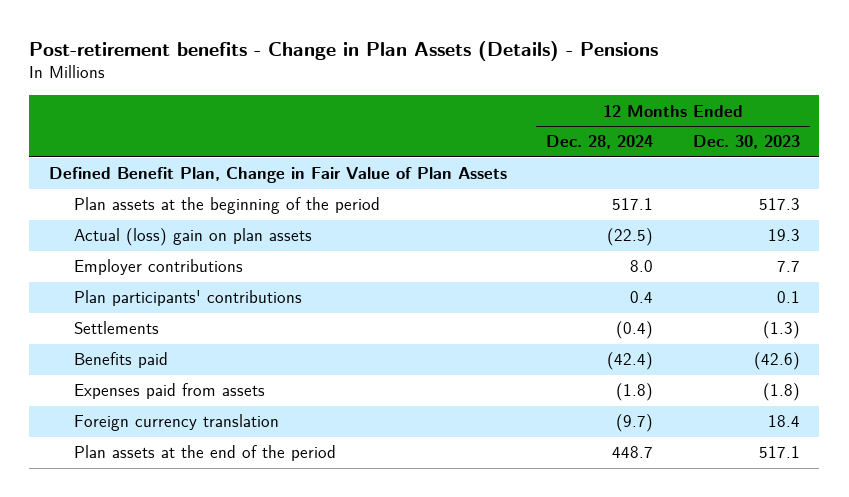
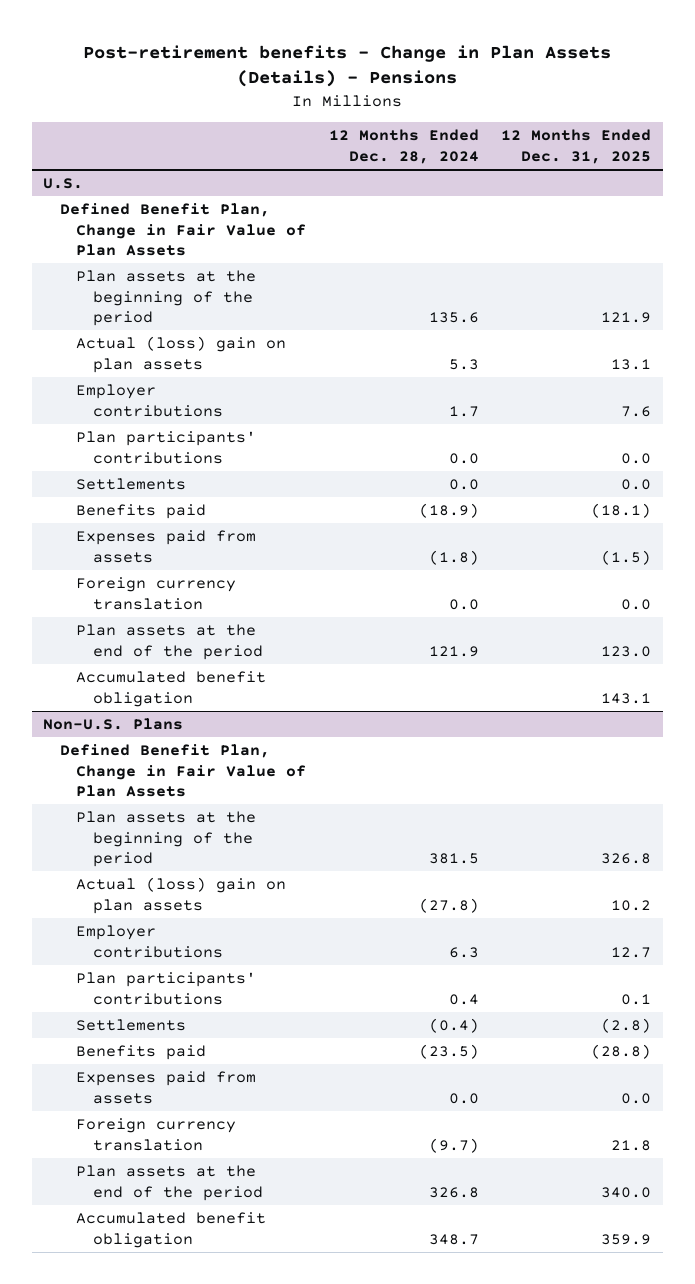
- | 12 Months Ended Dec. 28, 2024 | 12 Months Ended Dec. 30, 2023
+ | 12 Months Ended Dec. 28, 2024 | 12 Months Ended Dec. 31, 2025
+ U.S.
- Plan assets at the beginning of the period | 517.1 | 517.3
- Actual (loss) gain on plan assets | (22.5) | 19.3
- Employer contributions | 8.0 | 7.7
+ Plan assets at the beginning of the period | 135.6 | 121.9
+ Actual (loss) gain on plan assets | 5.3 | 13.1
+ Employer contributions | 1.7 | 7.6
+ Plan participants' contributions | 0.0 | 0.0
+ Settlements | 0.0 | 0.0
+ Benefits paid | (18.9) | (18.1)
+ Expenses paid from assets | (1.8) | (1.5)
+ Foreign currency translation | 0.0 | 0.0
+ Plan assets at the end of the period | 121.9 | 123.0
+ Accumulated benefit obligation | | 143.1
+ Non-U.S. Plans
+ Defined Benefit Plan, Change in Fair Value of Plan Assets
+ Plan assets at the beginning of the period | 381.5 | 326.8
+ Actual (loss) gain on plan assets | (27.8) | 10.2
+ Employer contributions | 6.3 | 12.7
- Benefits paid | (42.4) | (42.6)
- Expenses paid from assets | (1.8) | (1.8)
+ Benefits paid | (23.5) | (28.8)
+ Expenses paid from assets | 0.0 | 0.0
- Plan assets at the end of the period | 448.7 | 517.1
+ Plan assets at the end of the period | 326.8 | 340.0
+ Accumulated benefit obligation | 348.7 | 359.9

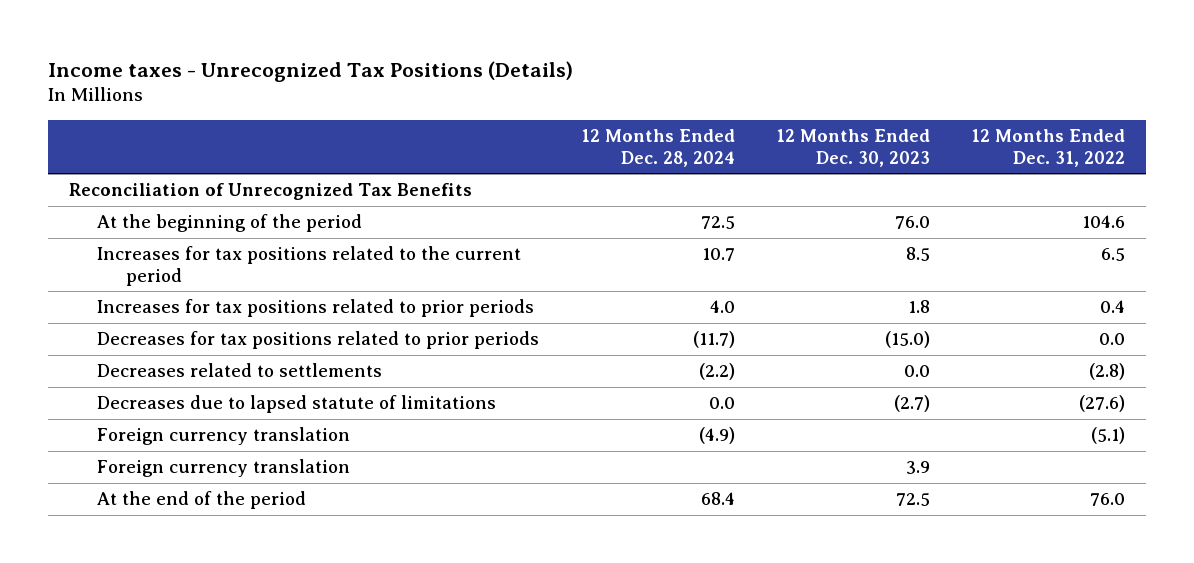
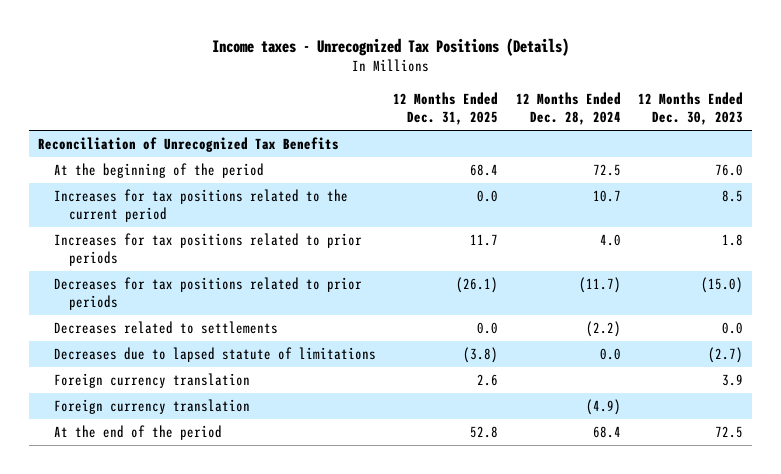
- | 12 Months Ended Dec. 28, 2024 | 12 Months Ended Dec. 30, 2023 | 12 Months Ended Dec. 31, 2022
+ | 12 Months Ended Dec. 31, 2025 | 12 Months Ended Dec. 28, 2024 | 12 Months Ended Dec. 30, 2023
moved down: Foreign currency translation | | (4.9) |

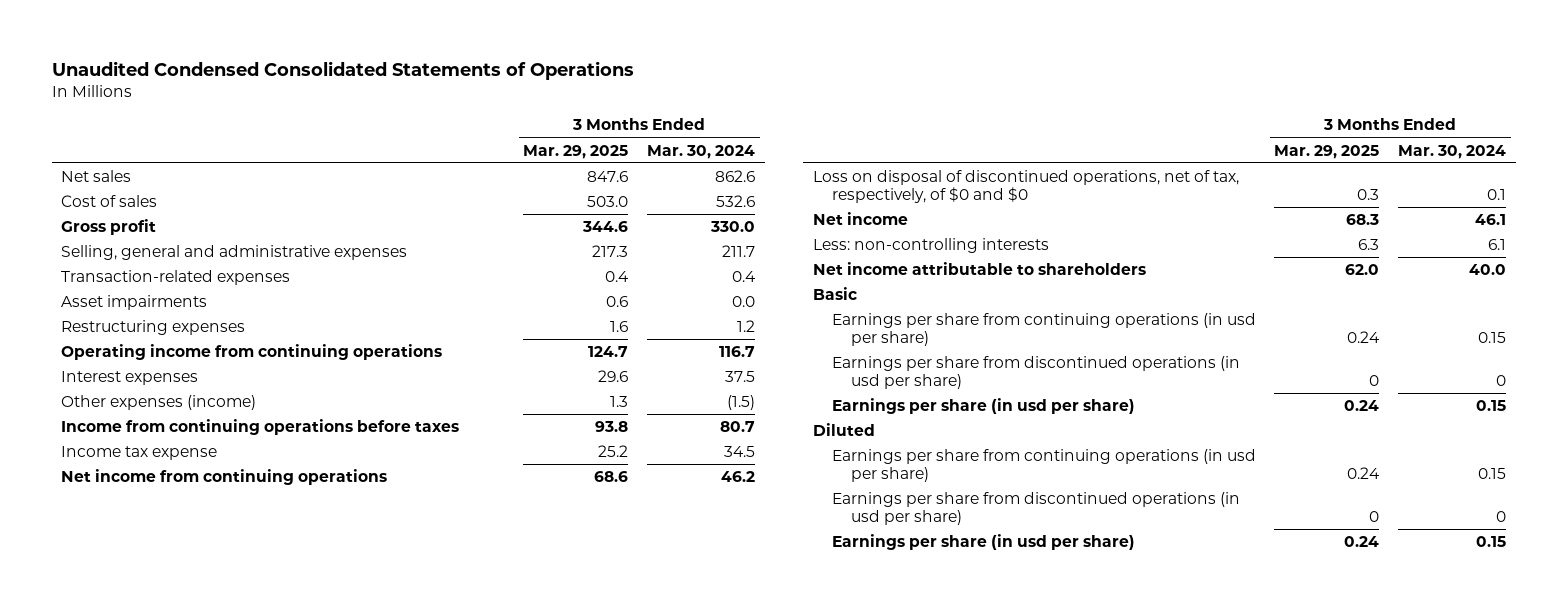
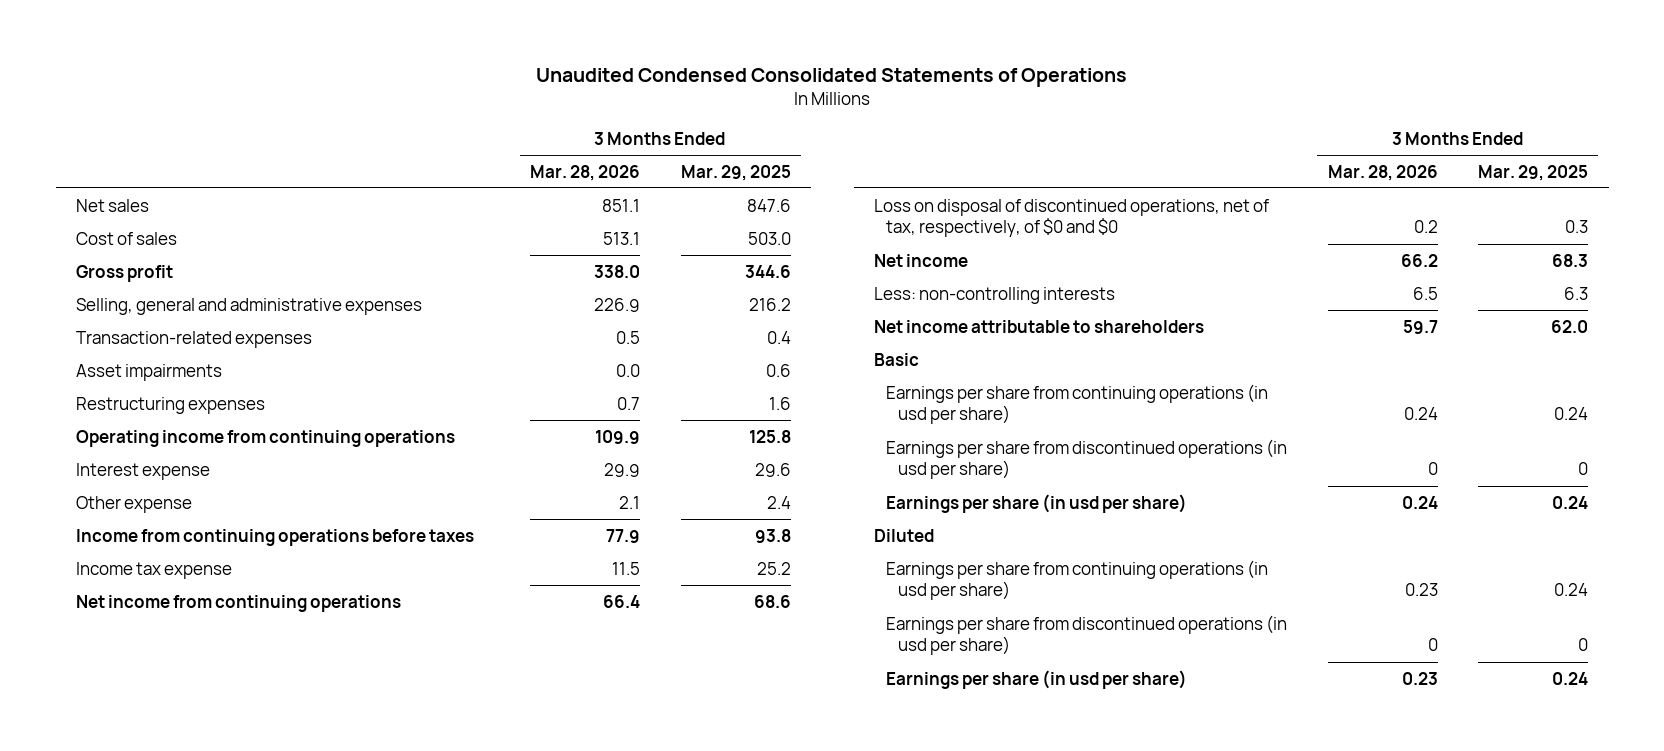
- | 3 Months Ended Mar. 29, 2025 | 3 Months Ended Mar. 30, 2024
+ | 3 Months Ended Mar. 28, 2026 | 3 Months Ended Mar. 29, 2025
- Selling, general and administrative expenses | 217.3 | 211.7
+ Selling, general and administrative expenses | 226.9 | 216.2
- Operating income from continuing operations | 124.7 | 116.7
- Interest expenses | 29.6 | 37.5
- Other expenses (income) | 1.3 | (1.5)
+ Operating income from continuing operations | 109.9 | 125.8
+ Interest expense | 29.9 | 29.6
+ Other expense | 2.1 | 2.4

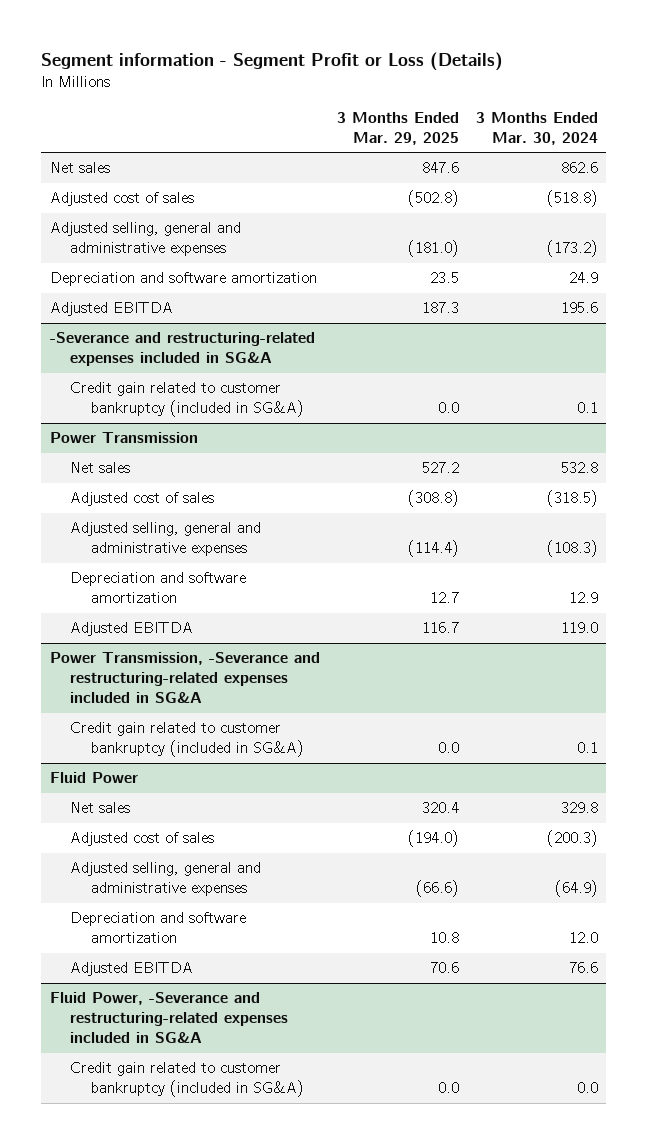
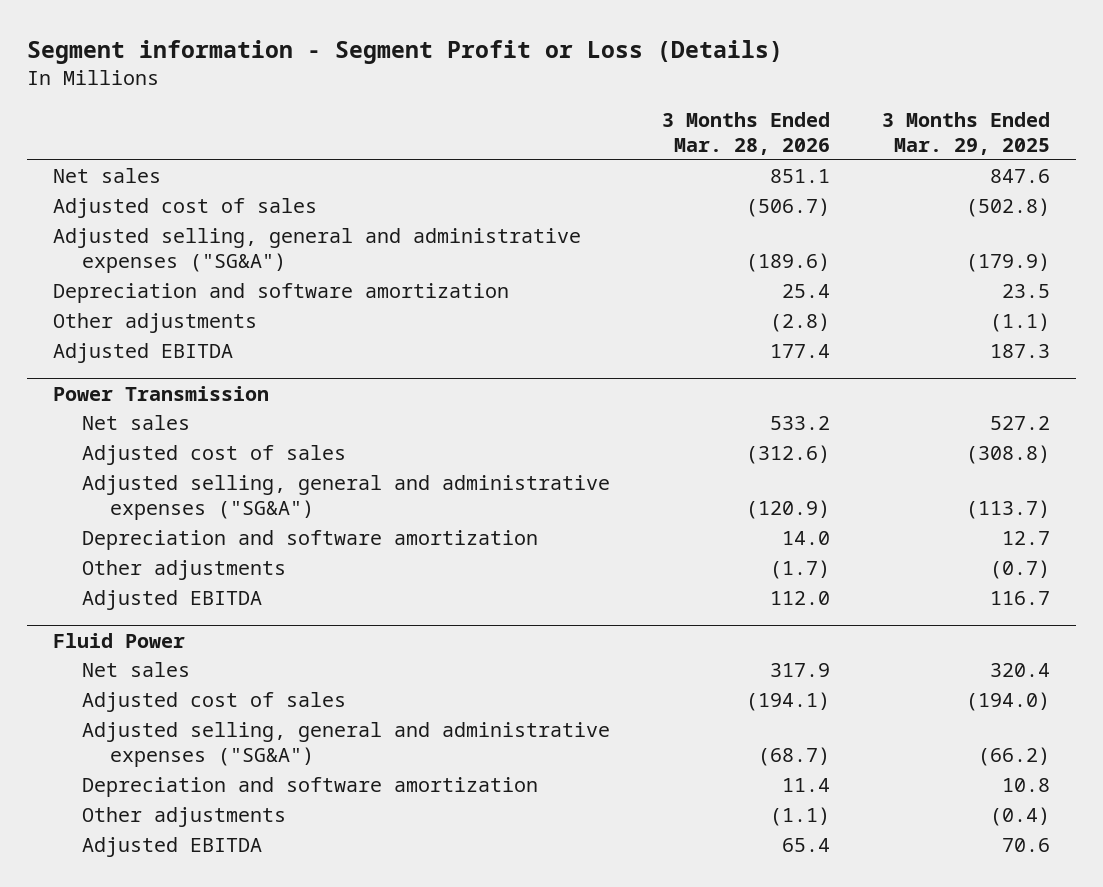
- | 3 Months Ended Mar. 29, 2025 | 3 Months Ended Mar. 30, 2024
+ | 3 Months Ended Mar. 28, 2026 | 3 Months Ended Mar. 29, 2025
- Adjusted selling, general and administrative expenses | (181.0) | (173.2)
+ Adjusted selling, general and administrative expenses ("SG&A") | (189.6) | (179.9)
+ Other adjustments | (2.8) | (1.1)
- -Severance and restructuring-related expenses included in SG&A
- Credit gain related to customer bankruptcy (included in SG&A) | 0.0 | 0.1
@ Power Transmission
- Adjusted selling, general and administrative expenses | (114.4) | (108.3)
+ Adjusted selling, general and administrative expenses ("SG&A") | (120.9) | (113.7)
+ Other adjustments | (1.7) | (0.7)
- Power Transmission, -Severance and restructuring-related expenses included in SG&A
- Credit gain related to customer bankruptcy (included in SG&A) | 0.0 | 0.1
@ Fluid Power
- Adjusted selling, general and administrative expenses | (66.6) | (64.9)
+ Adjusted selling, general and administrative expenses ("SG&A") | (68.7) | (66.2)
+ Other adjustments | (1.1) | (0.4)
- Fluid Power, -Severance and restructuring-related expenses included in SG&A
- Credit gain related to customer bankruptcy (included in SG&A) | 0.0 | 0.0

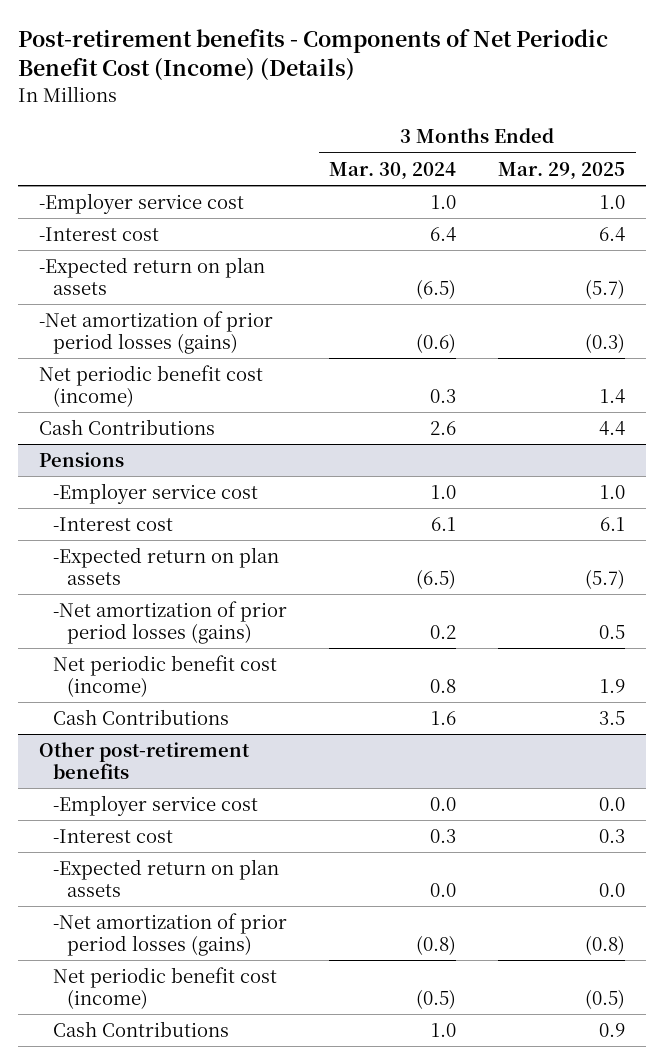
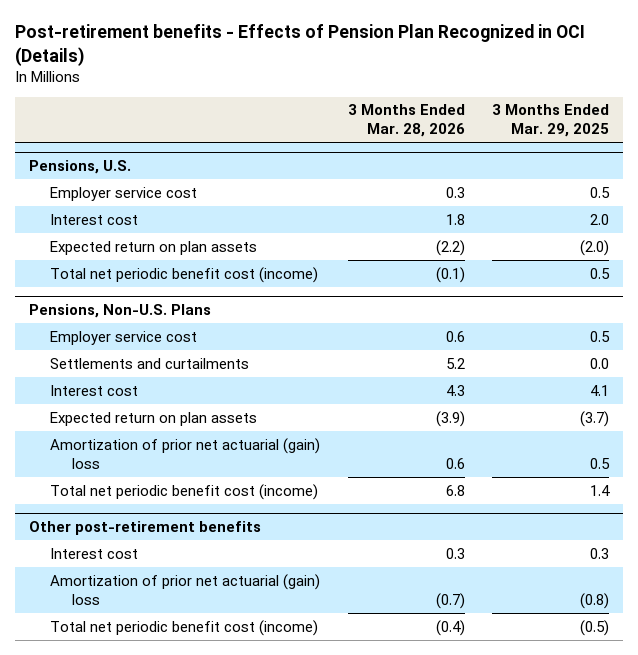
- Post-retirement benefits - Components of Net Periodic Benefit Cost (Income) (Details)
+ Post-retirement benefits - Effects of Pension Plan Recognized in OCI (Details)
- | 3 Months Ended Mar. 30, 2024 | 3 Months Ended Mar. 29, 2025
+ | 3 Months Ended Mar. 28, 2026 | 3 Months Ended Mar. 29, 2025
- -Employer service cost | 1.0 | 1.0
- -Interest cost | 6.4 | 6.4
- -Expected return on plan assets | (6.5) | (5.7)
- -Net amortization of prior period losses (gains) | (0.6) | (0.3)
- Net periodic benefit cost (income) | 0.3 | 1.4
- Cash Contributions | 2.6 | 4.4
- Pensions
- -Employer service cost | 1.0 | 1.0
- -Interest cost | 6.1 | 6.1
- -Expected return on plan assets | (6.5) | (5.7)
- -Net amortization of prior period losses (gains) | 0.2 | 0.5
- Net periodic benefit cost (income) | 0.8 | 1.9
- Cash Contributions | 1.6 | 3.5
+ Pensions, U.S.
+ Employer service cost | 0.3 | 0.5
+ Interest cost | 1.8 | 2.0
+ Expected return on plan assets | (2.2) | (2.0)
+ Total net periodic benefit cost (income) | (0.1) | 0.5
+ Pensions, Non-U.S. Plans
+ Employer service cost | 0.6 | 0.5
+ Settlements and curtailments | 5.2 | 0.0
+ Interest cost | 4.3 | 4.1
+ Expected return on plan assets | (3.9) | (3.7)
+ Amortization of prior net actuarial (gain) loss | 0.6 | 0.5
+ Total net periodic benefit cost (income) | 6.8 | 1.4
@ Other post-retirement benefits
- -Employer service cost | 0.0 | 0.0
- -Interest cost | 0.3 | 0.3
- -Expected return on plan assets | 0.0 | 0.0
- -Net amortization of prior period losses (gains) | (0.8) | (0.8)
- Net periodic benefit cost (income) | (0.5) | (0.5)
- Cash Contributions | 1.0 | 0.9
+ Interest cost | 0.3 | 0.3
+ Amortization of prior net actuarial (gain) loss | (0.7) | (0.8)
+ Total net periodic benefit cost (income) | (0.4) | (0.5)

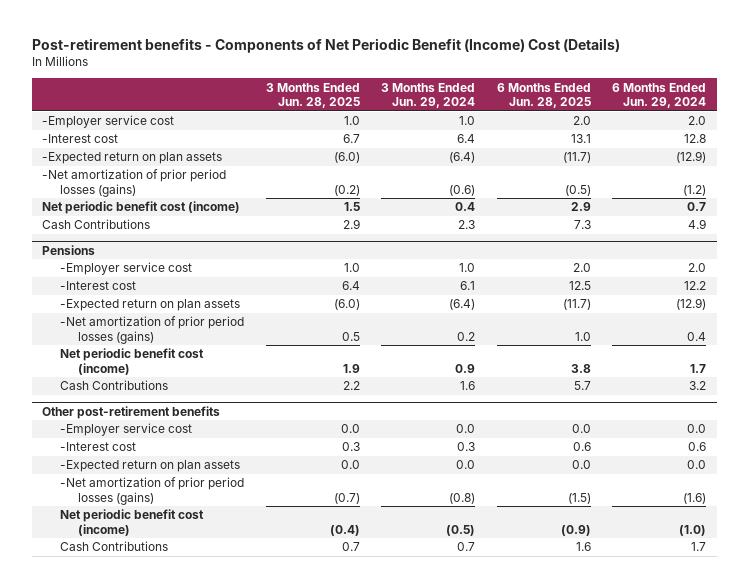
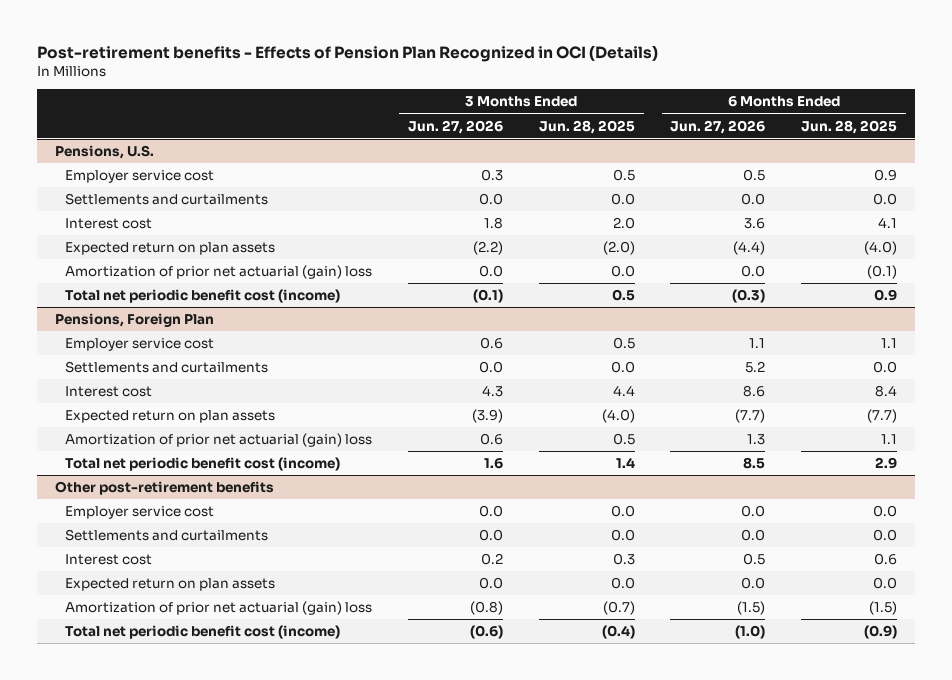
- Post-retirement benefits - Components of Net Periodic Benefit (Income) Cost (Details)
+ Post-retirement benefits - Effects of Pension Plan Recognized in OCI (Details)
- | 3 Months Ended Jun. 28, 2025 | 3 Months Ended Jun. 29, 2024 | 6 Months Ended Jun. 28, 2025 | 6 Months Ended Jun. 29, 2024
+ | 3 Months Ended Jun. 27, 2026 | 3 Months Ended Jun. 28, 2025 | 6 Months Ended Jun. 27, 2026 | 6 Months Ended Jun. 28, 2025
- -Employer service cost | 1.0 | 1.0 | 2.0 | 2.0
- -Interest cost | 6.7 | 6.4 | 13.1 | 12.8
- -Expected return on plan assets | (6.0) | (6.4) | (11.7) | (12.9)
- -Net amortization of prior period losses (gains) | (0.2) | (0.6) | (0.5) | (1.2)
- Net periodic benefit cost (income) | 1.5 | 0.4 | 2.9 | 0.7
- Cash Contributions | 2.9 | 2.3 | 7.3 | 4.9
- Pensions
- -Employer service cost | 1.0 | 1.0 | 2.0 | 2.0
- -Interest cost | 6.4 | 6.1 | 12.5 | 12.2
- -Expected return on plan assets | (6.0) | (6.4) | (11.7) | (12.9)
- -Net amortization of prior period losses (gains) | 0.5 | 0.2 | 1.0 | 0.4
- Net periodic benefit cost (income) | 1.9 | 0.9 | 3.8 | 1.7
- Cash Contributions | 2.2 | 1.6 | 5.7 | 3.2
+ Pensions, U.S.
+ Employer service cost | 0.3 | 0.5 | 0.5 | 0.9
+ Settlements and curtailments | 0.0 | 0.0 | 0.0 | 0.0
+ Interest cost | 1.8 | 2.0 | 3.6 | 4.1
+ Expected return on plan assets | (2.2) | (2.0) | (4.4) | (4.0)
+ Amortization of prior net actuarial (gain) loss | 0.0 | 0.0 | 0.0 | (0.1)
+ Total net periodic benefit cost (income) | (0.1) | 0.5 | (0.3) | 0.9
+ Pensions, Foreign Plan
+ Employer service cost | 0.6 | 0.5 | 1.1 | 1.1
+ Settlements and curtailments | 0.0 | 0.0 | 5.2 | 0.0
+ Interest cost | 4.3 | 4.4 | 8.6 | 8.4
+ Expected return on plan assets | (3.9) | (4.0) | (7.7) | (7.7)
+ Amortization of prior net actuarial (gain) loss | 0.6 | 0.5 | 1.3 | 1.1
+ Total net periodic benefit cost (income) | 1.6 | 1.4 | 8.5 | 2.9
@ Other post-retirement benefits
- -Employer service cost | 0.0 | 0.0 | 0.0 | 0.0
- -Interest cost | 0.3 | 0.3 | 0.6 | 0.6
- -Expected return on plan assets | 0.0 | 0.0 | 0.0 | 0.0
- -Net amortization of prior period losses (gains) | (0.7) | (0.8) | (1.5) | (1.6)
- Net periodic benefit cost (income) | (0.4) | (0.5) | (0.9) | (1.0)
- Cash Contributions | 0.7 | 0.7 | 1.6 | 1.7
+ Employer service cost | 0.0 | 0.0 | 0.0 | 0.0
+ Settlements and curtailments | 0.0 | 0.0 | 0.0 | 0.0
+ Interest cost | 0.2 | 0.3 | 0.5 | 0.6
+ Expected return on plan assets | 0.0 | 0.0 | 0.0 | 0.0
+ Amortization of prior net actuarial (gain) loss | (0.8) | (0.7) | (1.5) | (1.5)
+ Total net periodic benefit cost (income) | (0.6) | (0.4) | (1.0) | (0.9)

